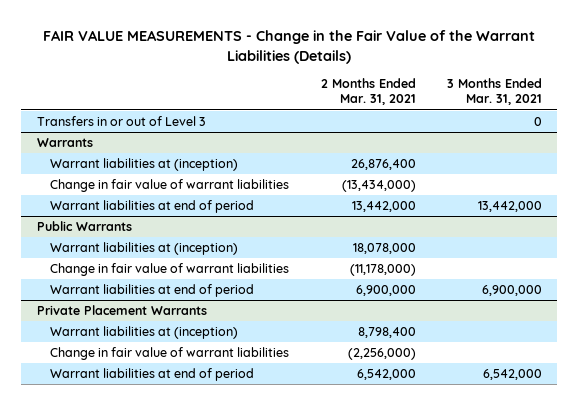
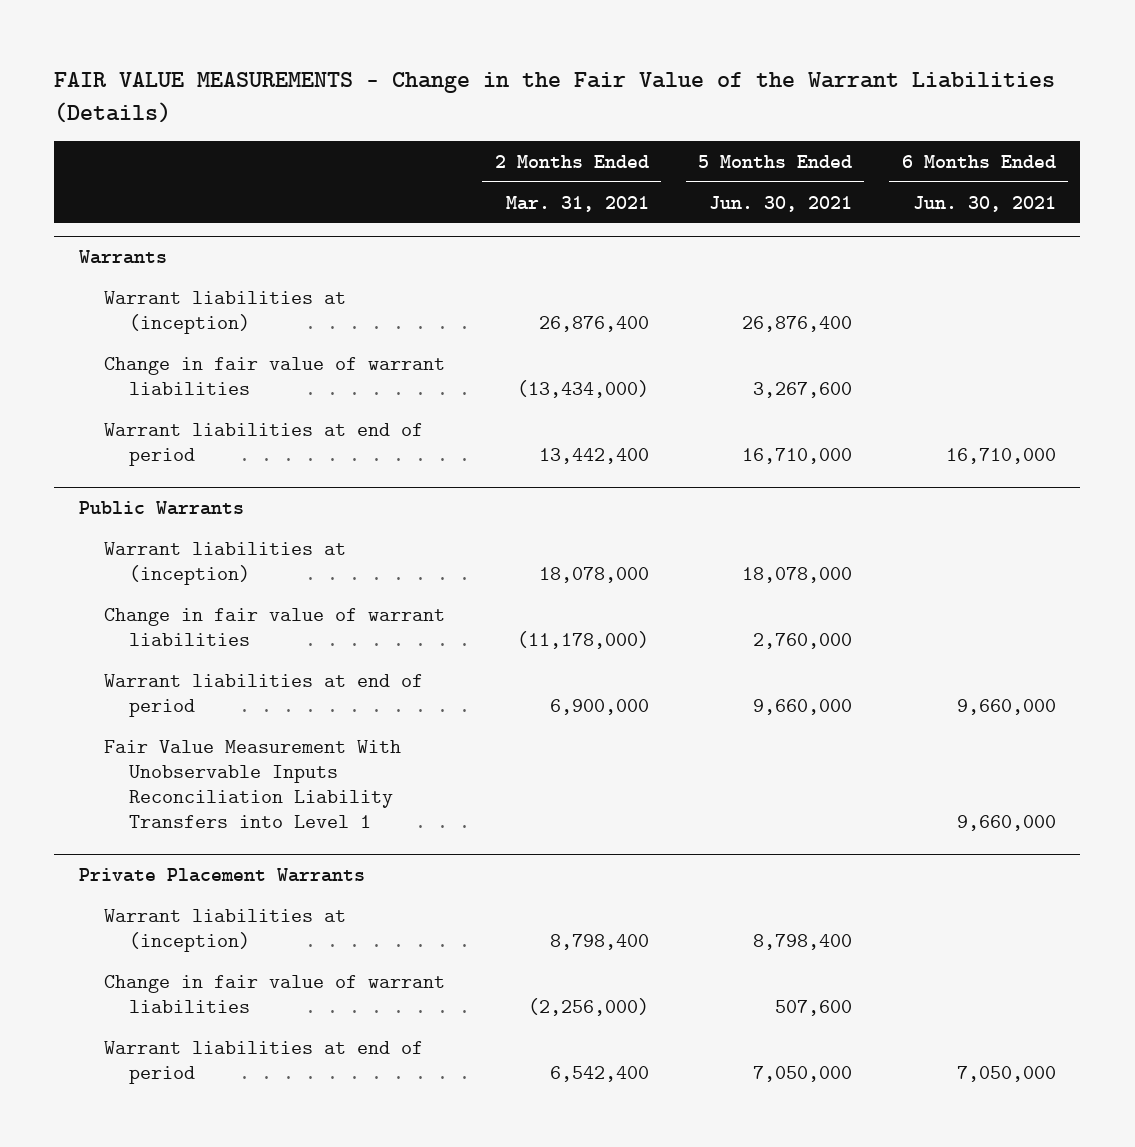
- | 2 Months Ended Mar. 31, 2021 | 3 Months Ended Mar. 31, 2021
+ | 2 Months Ended Mar. 31, 2021 | 5 Months Ended Jun. 30, 2021 | 6 Months Ended Jun. 30, 2021
- Transfers in or out of Level 3 | | 0
@ Warrants
- Warrant liabilities at end of period | 13,442,000 | 13,442,000
+ Warrant liabilities at end of period | 13,442,400 | 16,710,000 | 16,710,000
@ Public Warrants
+ Fair Value Measurement With Unobservable Inputs Reconciliation Liability Transfers into Level 1 | | | 9,660,000
@ Private Placement Warrants
- Warrant liabilities at end of period | 6,542,000 | 6,542,000
+ Warrant liabilities at end of period | 6,542,400 | 7,050,000 | 7,050,000

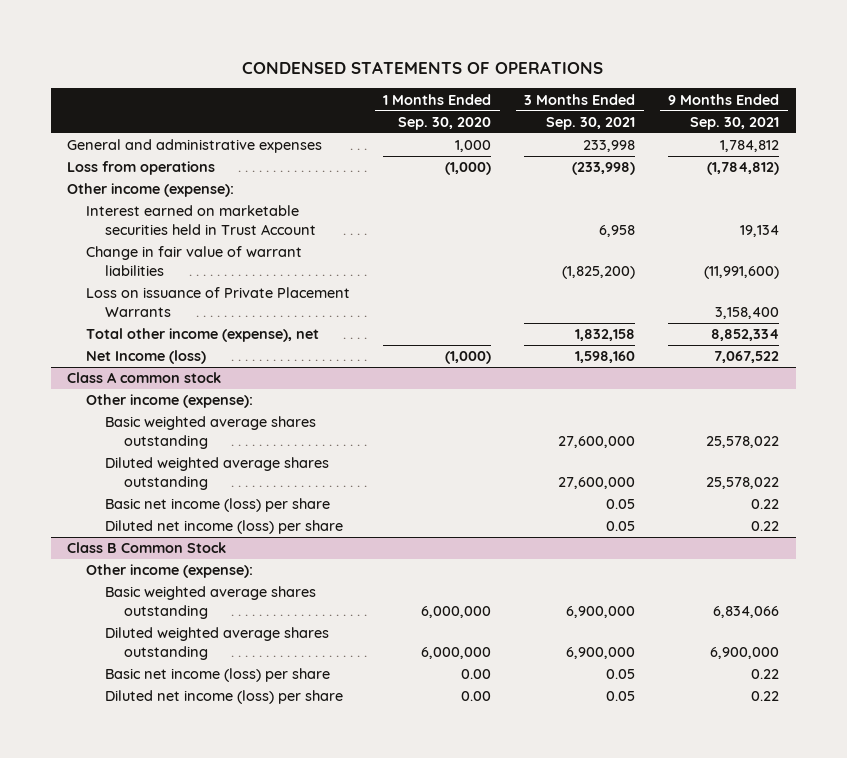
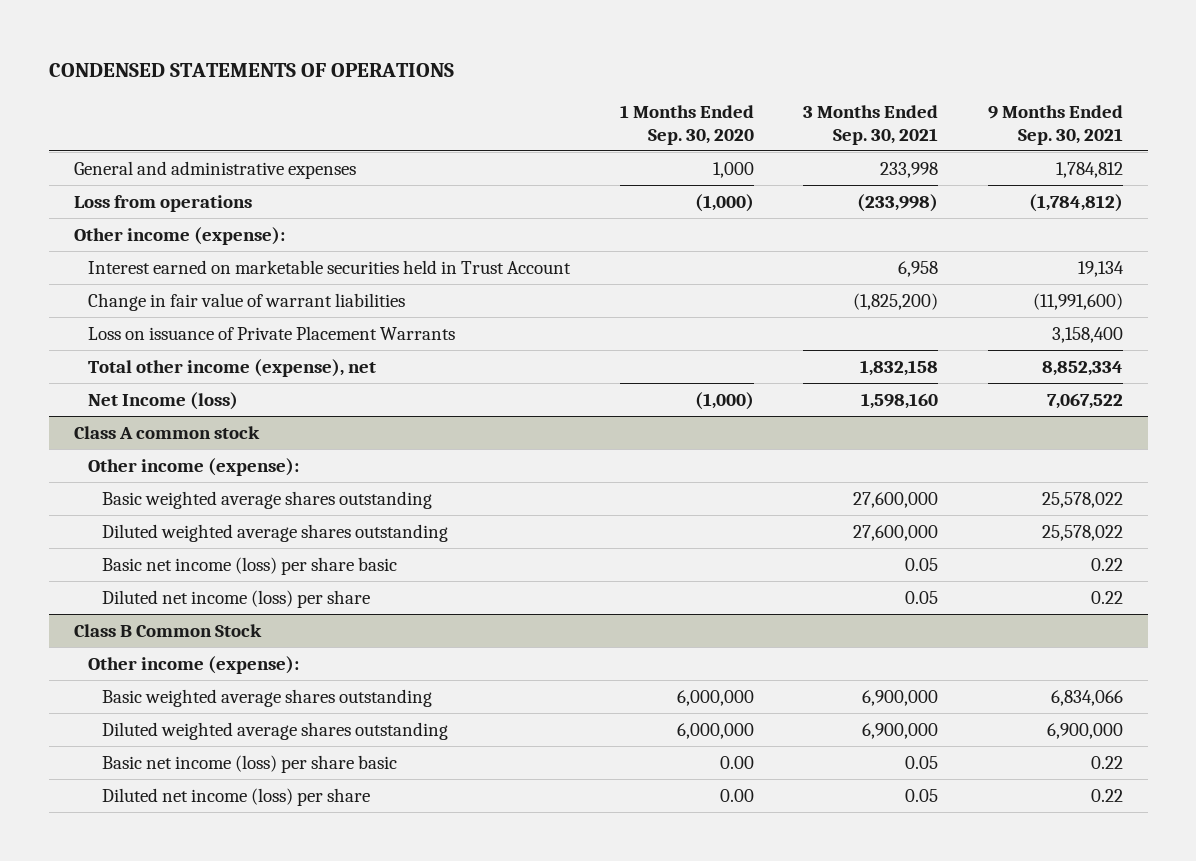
@ Class A common stock
- Basic net income (loss) per share | | 0.05 | 0.22
+ Basic net income (loss) per share basic | | 0.05 | 0.22
@ Class B Common Stock
- Basic net income (loss) per share | 0.00 | 0.05 | 0.22
+ Basic net income (loss) per share basic | 0.00 | 0.05 | 0.22

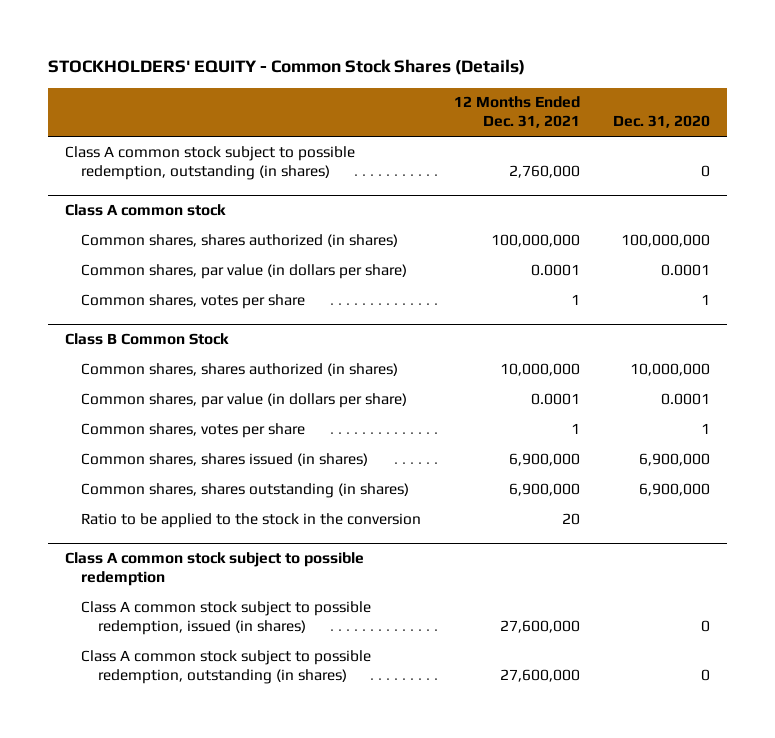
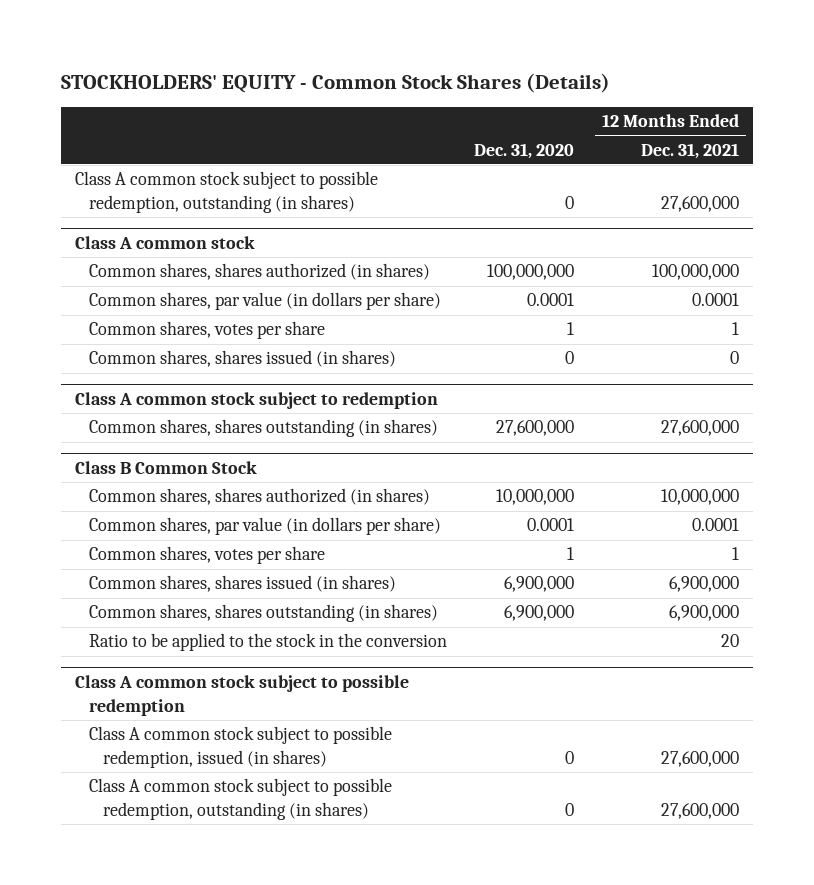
- | 12 Months Ended Dec. 31, 2021 | Dec. 31, 2020
+ | Dec. 31, 2020 | 12 Months Ended Dec. 31, 2021
- Class A common stock subject to possible redemption, outstanding (in shares) | 2,760,000 | 0
+ Class A common stock subject to possible redemption, outstanding (in shares) | 0 | 27,600,000
@ Class A common stock
+ Common shares, shares issued (in shares) | 0 | 0
+ Class A common stock subject to redemption
+ Common shares, shares outstanding (in shares) | 27,600,000 | 27,600,000

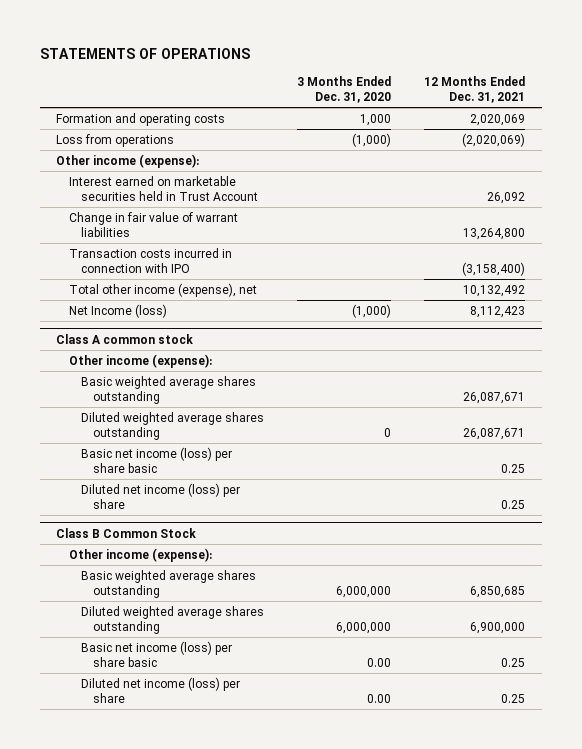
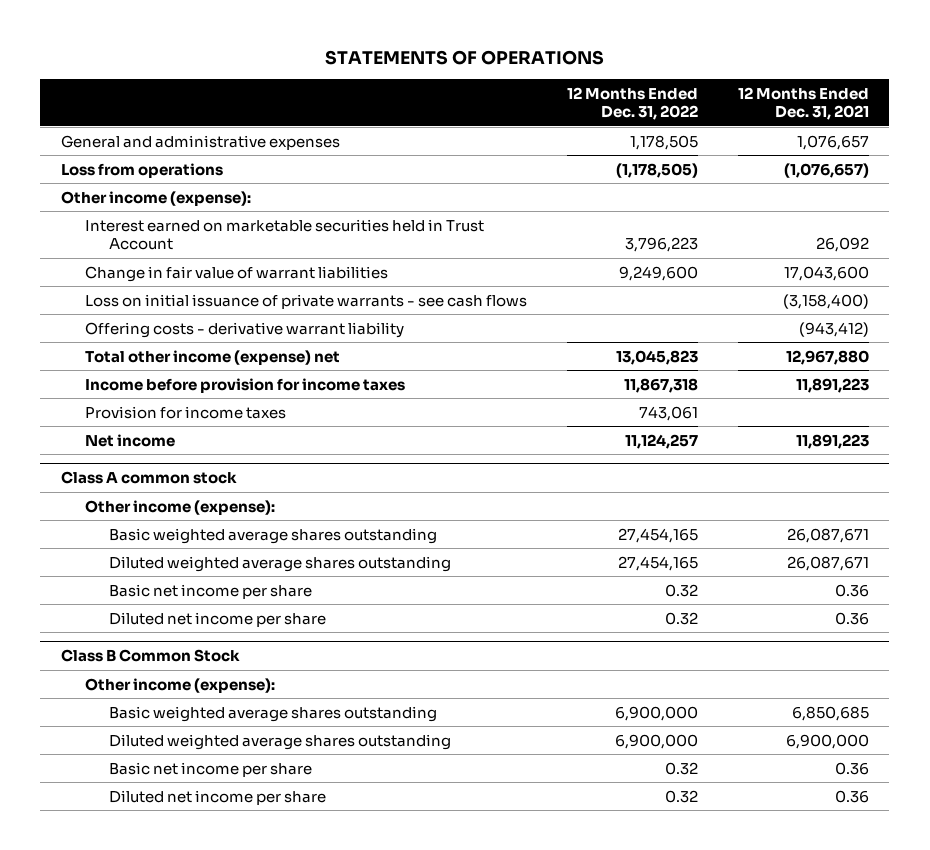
- | 3 Months Ended Dec. 31, 2020 | 12 Months Ended Dec. 31, 2021
+ | 12 Months Ended Dec. 31, 2022 | 12 Months Ended Dec. 31, 2021
- Formation and operating costs | 1,000 | 2,020,069
- Loss from operations | (1,000) | (2,020,069)
+ General and administrative expenses | 1,178,505 | 1,076,657
+ Loss from operations | (1,178,505) | (1,076,657)
- Change in fair value of warrant liabilities | | 13,264,800
- Transaction costs incurred in connection with IPO | | (3,158,400)
- Total other income (expense), net | | 10,132,492
- Net Income (loss) | (1,000) | 8,112,423
+ Change in fair value of warrant liabilities | 9,249,600 | 17,043,600
+ Loss on initial issuance of private warrants - see cash flows | | (3,158,400)
+ Offering costs - derivative warrant liability | | (943,412)
+ Total other income (expense) net | 13,045,823 | 12,967,880
+ Income before provision for income taxes | 11,867,318 | 11,891,223
+ Provision for income taxes | 743,061 |
+ Net income | 11,124,257 | 11,891,223
@ Class A common stock
- Basic net income (loss) per share basic | | 0.25
- Diluted net income (loss) per share | | 0.25
+ Basic net income per share | 0.32 | 0.36
+ Diluted net income per share | 0.32 | 0.36
@ Class B Common Stock
- Basic net income (loss) per share basic | 0.00 | 0.25
- Diluted net income (loss) per share | 0.00 | 0.25
+ Basic net income per share | 0.32 | 0.36
+ Diluted net income per share | 0.32 | 0.36

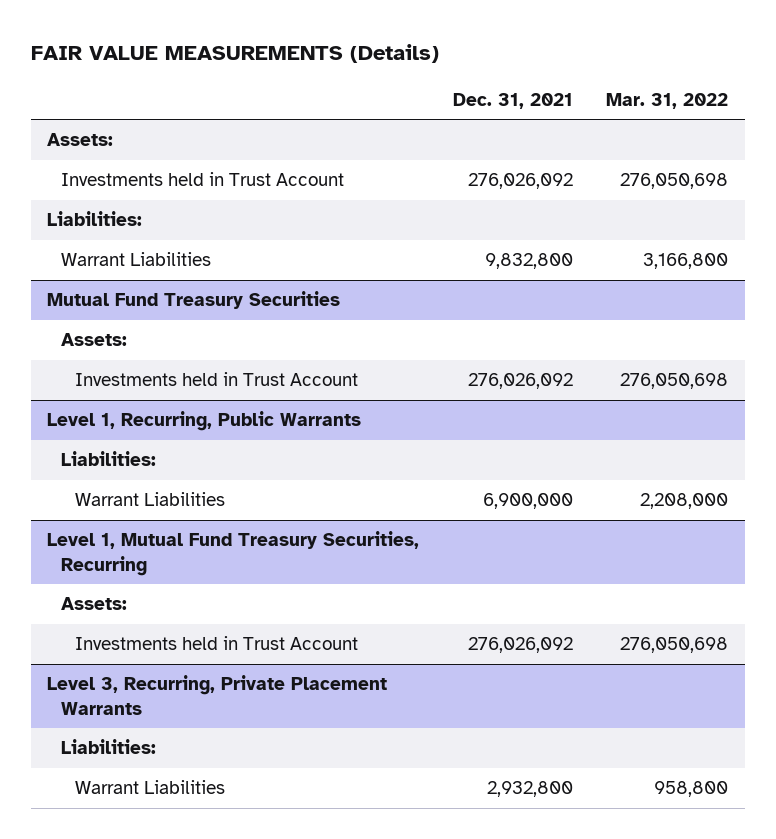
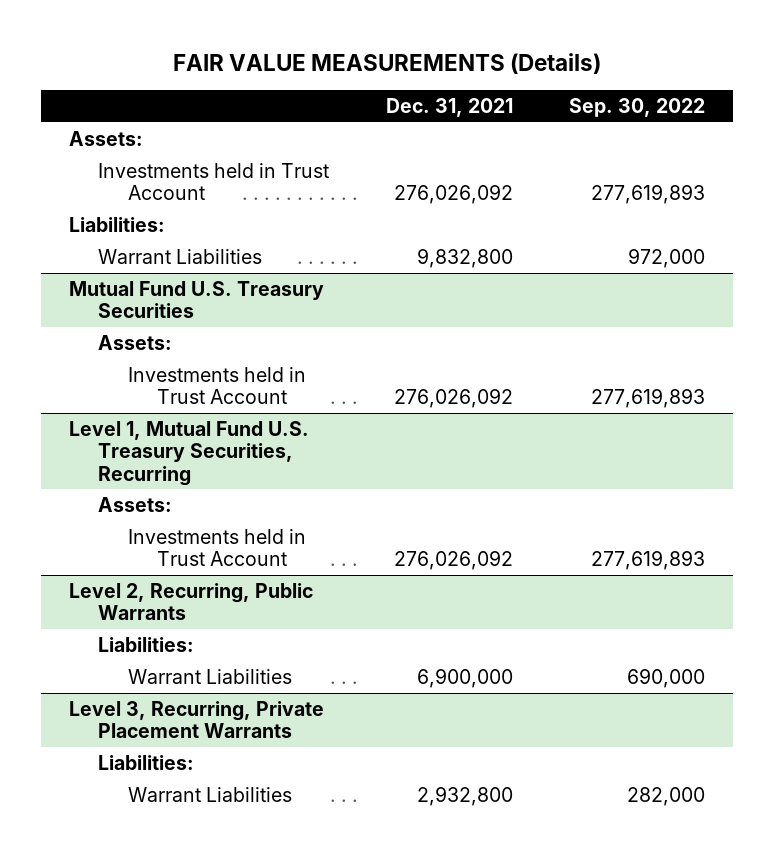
- | Dec. 31, 2021 | Mar. 31, 2022
+ | Dec. 31, 2021 | Sep. 30, 2022
- Mutual Fund Treasury Securities
+ Mutual Fund U.S. Treasury Securities
- Level 1, Recurring, Public Warrants
- Liabilities:
- Warrant Liabilities | 6,900,000 | 2,208,000
- Level 1, Mutual Fund Treasury Securities, Recurring
+ Level 1, Mutual Fund U.S. Treasury Securities, Recurring
+ Level 2, Recurring, Public Warrants
+ Liabilities:
+ Warrant Liabilities | 6,900,000 | 690,000

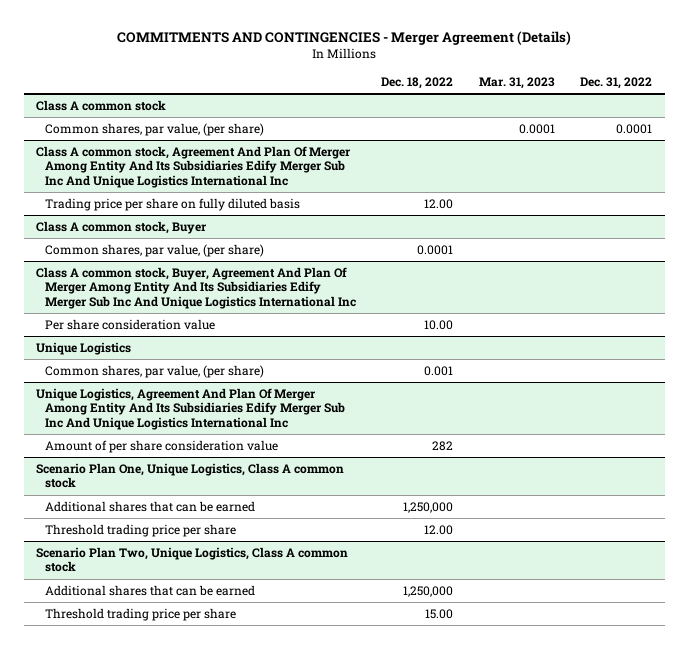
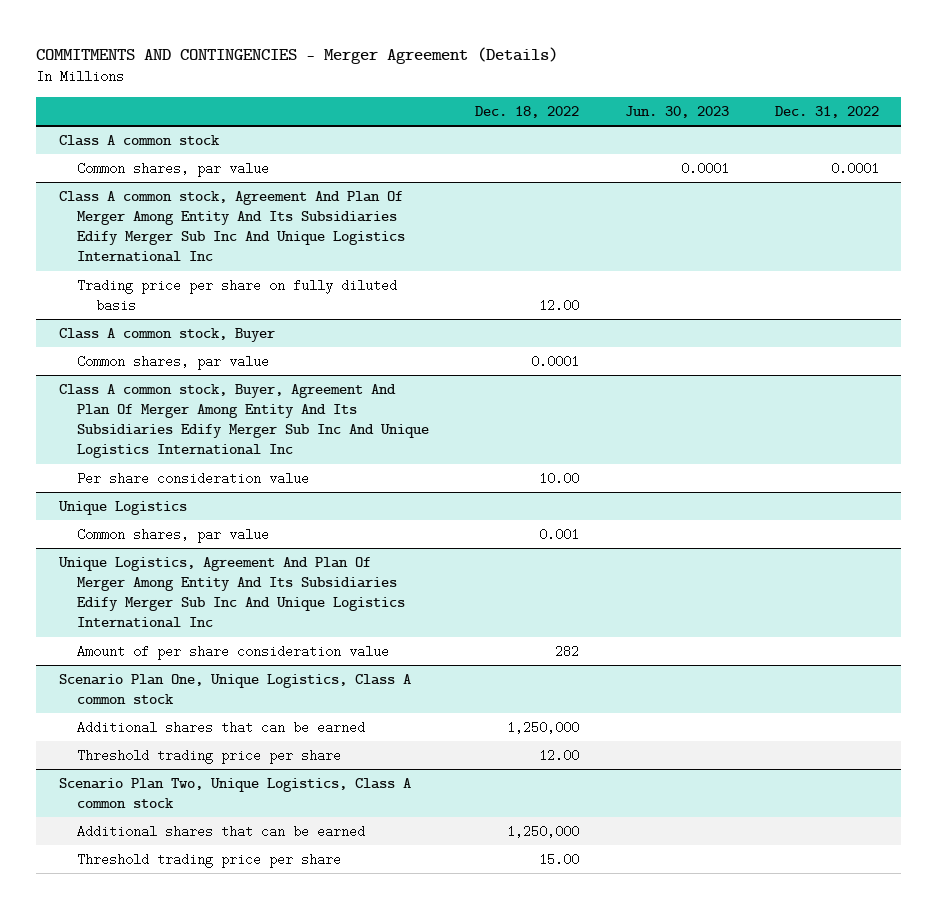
- | Dec. 18, 2022 | Mar. 31, 2023 | Dec. 31, 2022
+ | Dec. 18, 2022 | Jun. 30, 2023 | Dec. 31, 2022
@ Class A common stock
- Common shares, par value, (per share) | | 0.0001 | 0.0001
+ Common shares, par value | | 0.0001 | 0.0001
@ Class A common stock, Buyer
- Common shares, par value, (per share) | 0.0001 | |
+ Common shares, par value | 0.0001 | |
@ Unique Logistics
- Common shares, par value, (per share) | 0.001 | |
+ Common shares, par value | 0.001 | |

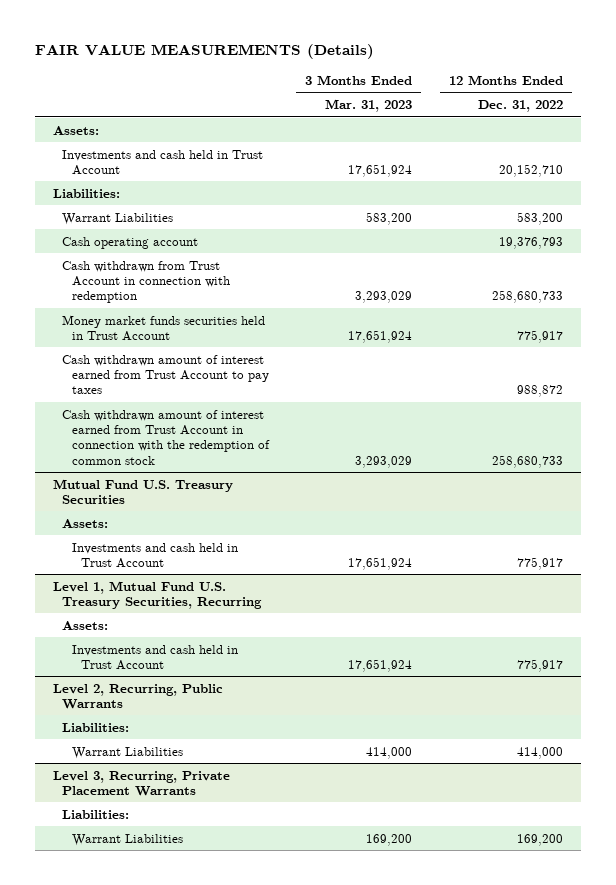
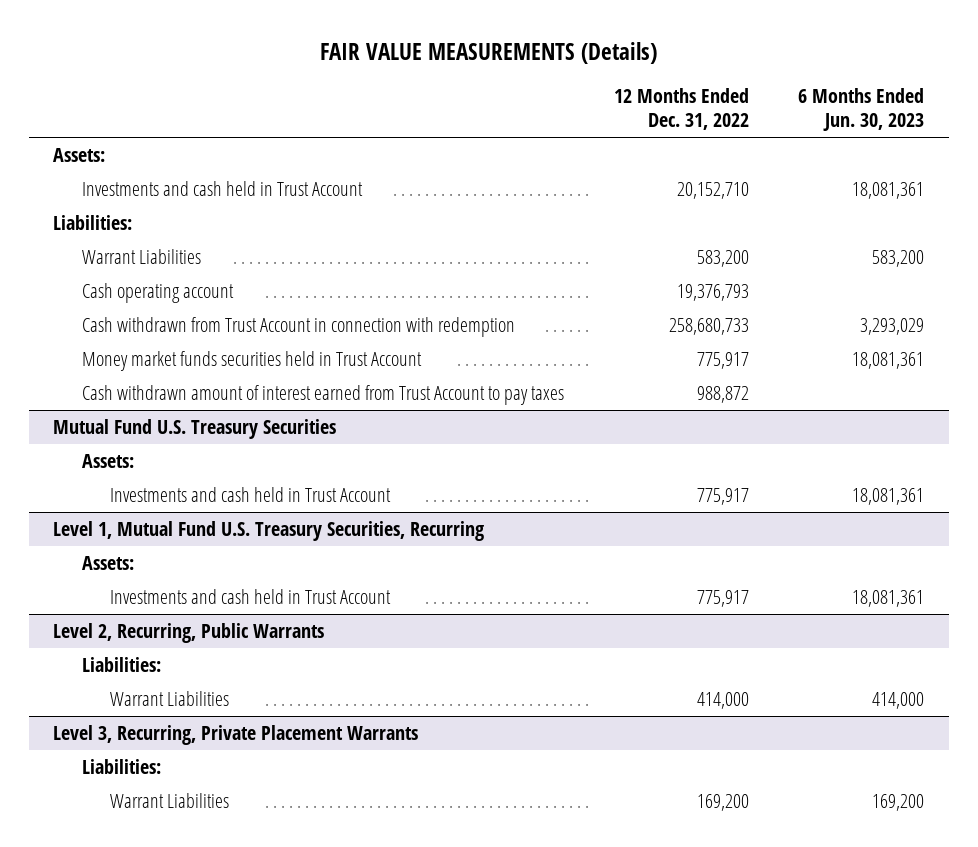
- | 3 Months Ended Mar. 31, 2023 | 12 Months Ended Dec. 31, 2022
+ | 12 Months Ended Dec. 31, 2022 | 6 Months Ended Jun. 30, 2023
- Cash withdrawn amount of interest earned from Trust Account in connection with the redemption of common stock | 3,293,029 | 258,680,733

